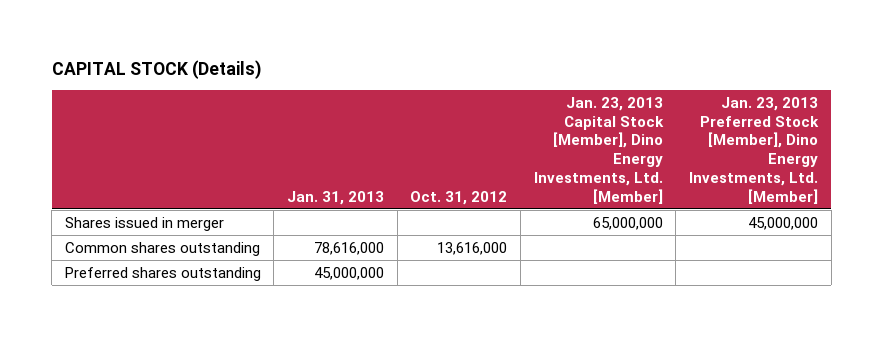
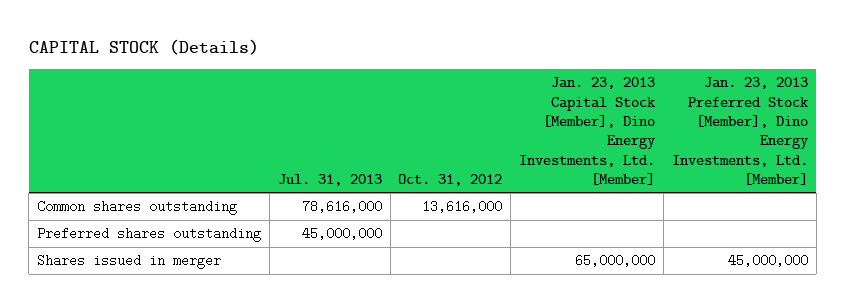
- | Jan. 31, 2013 | Oct. 31, 2012 | Jan. 23, 2013 Capital Stock [Member], Dino Energy Investments, Ltd. [Member] | Jan. 23, 2013 Preferred Stock [Member], Dino Energy Investments, Ltd. [Member]
+ | Jul. 31, 2013 | Oct. 31, 2012 | Jan. 23, 2013 Capital Stock [Member], Dino Energy Investments, Ltd. [Member] | Jan. 23, 2013 Preferred Stock [Member], Dino Energy Investments, Ltd. [Member]
moved down: Shares issued in merger | | | 65,000,000 | 45,000,000

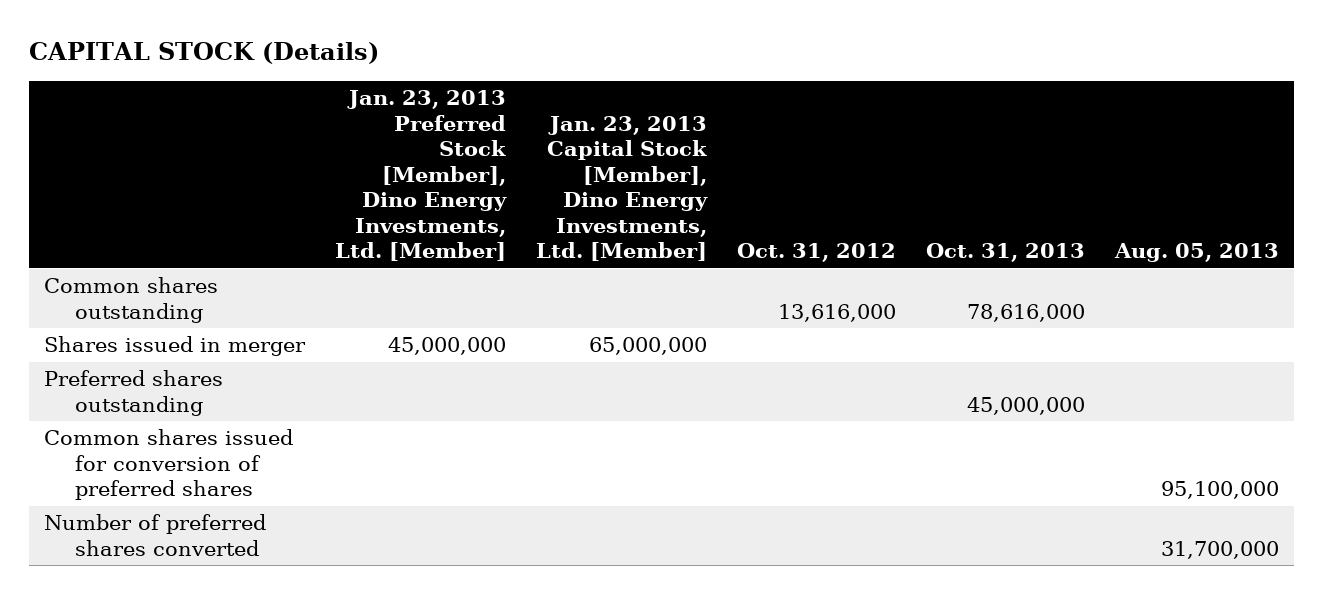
- | Jul. 31, 2013 | Oct. 31, 2012 | Jan. 23, 2013 Capital Stock [Member], Dino Energy Investments, Ltd. [Member] | Jan. 23, 2013 Preferred Stock [Member], Dino Energy Investments, Ltd. [Member]
+ | Jan. 23, 2013 Preferred Stock [Member], Dino Energy Investments, Ltd. [Member] | Jan. 23, 2013 Capital Stock [Member], Dino Energy Investments, Ltd. [Member] | Oct. 31, 2012 | Oct. 31, 2013 | Aug. 05, 2013
moved down: Preferred shares outstanding | | | | 45,000,000 |
+ Common shares issued for conversion of preferred shares | | | | | 95,100,000
+ Number of preferred shares converted | | | | | 31,700,000

